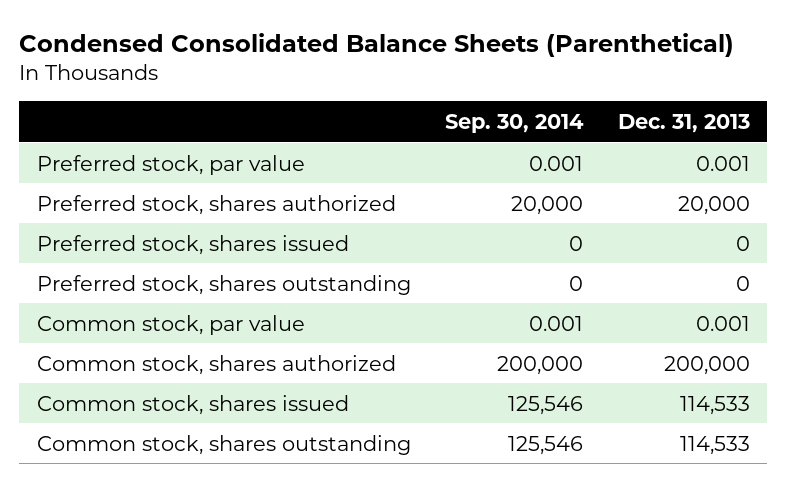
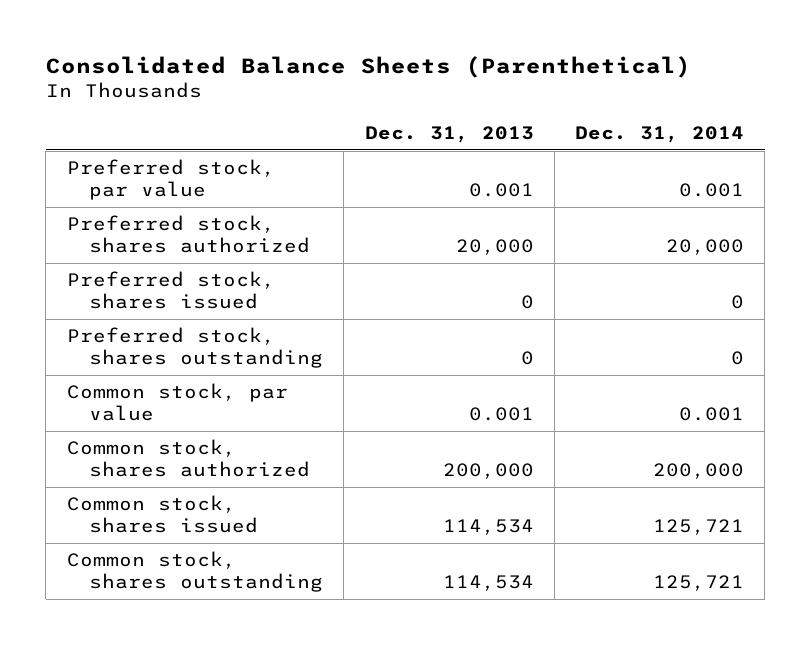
- Condensed Consolidated Balance Sheets (Parenthetical)
+ Consolidated Balance Sheets (Parenthetical)
- | Sep. 30, 2014 | Dec. 31, 2013
+ | Dec. 31, 2013 | Dec. 31, 2014
- Common stock, shares issued | 125,546 | 114,533
- Common stock, shares outstanding | 125,546 | 114,533
+ Common stock, shares issued | 114,534 | 125,721
+ Common stock, shares outstanding | 114,534 | 125,721

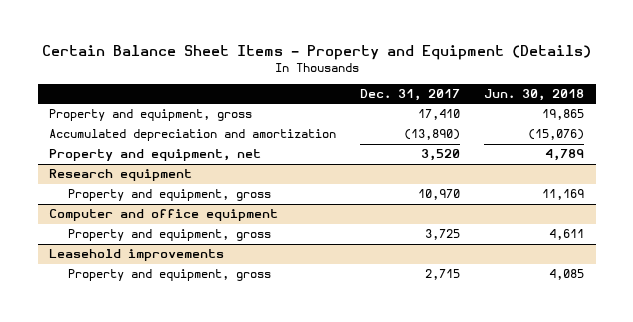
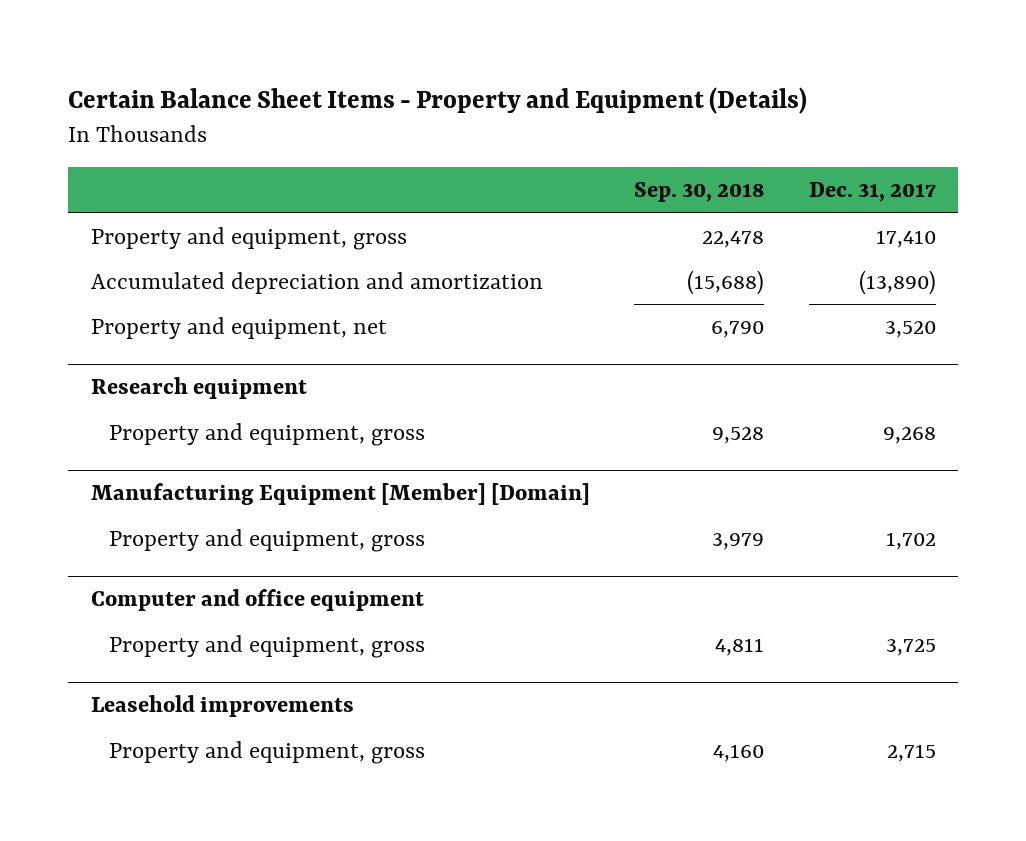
- | Dec. 31, 2017 | Jun. 30, 2018
+ | Sep. 30, 2018 | Dec. 31, 2017
@ Research equipment
- Property and equipment, gross | 10,970 | 11,169
+ Property and equipment, gross | 9,528 | 9,268
+ Manufacturing Equipment [Member] [Domain]
+ Property and equipment, gross | 3,979 | 1,702

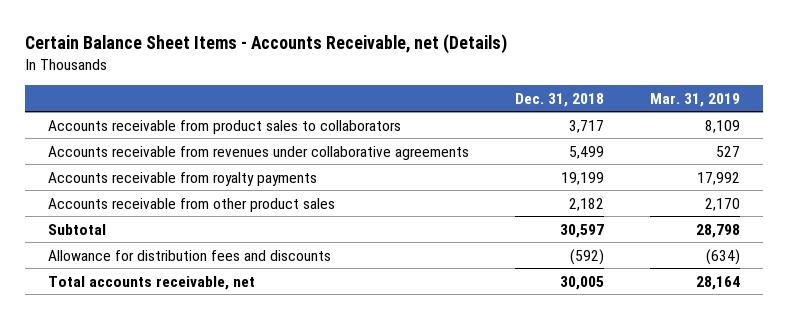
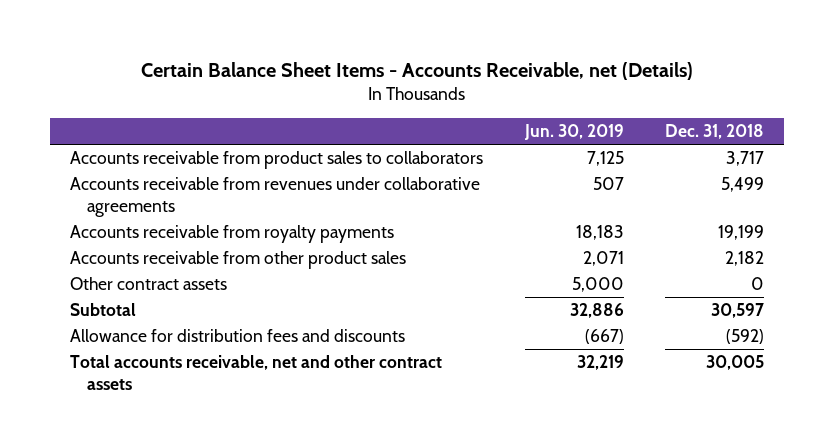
- | Dec. 31, 2018 | Mar. 31, 2019
+ | Jun. 30, 2019 | Dec. 31, 2018
+ Other contract assets | 5,000 | 0
- Total accounts receivable, net | 30,005 | 28,164
+ Total accounts receivable, net and other contract assets | 32,219 | 30,005

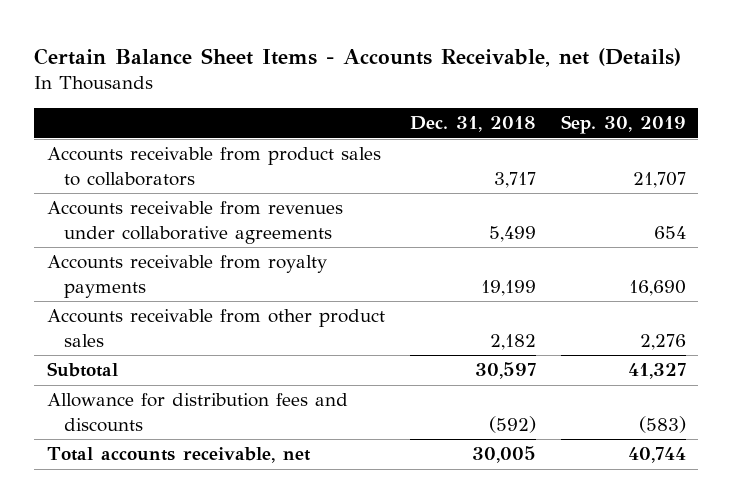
- | Jun. 30, 2019 | Dec. 31, 2018
+ | Dec. 31, 2018 | Sep. 30, 2019
- Other contract assets | 5,000 | 0
- Total accounts receivable, net and other contract assets | 32,219 | 30,005
+ Total accounts receivable, net | 30,005 | 40,744

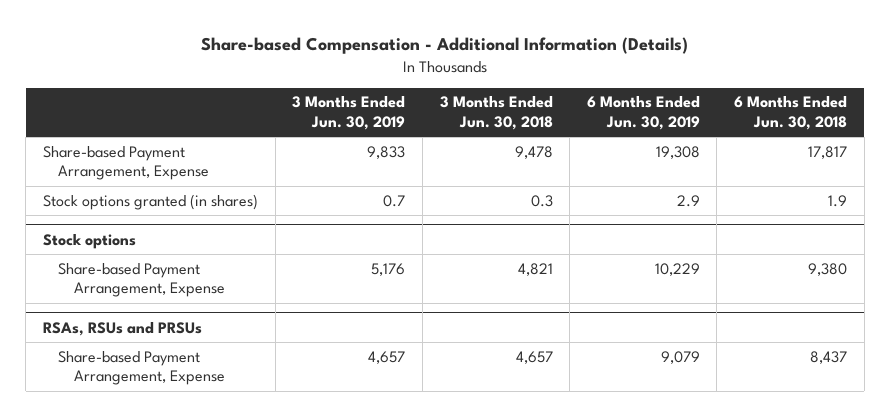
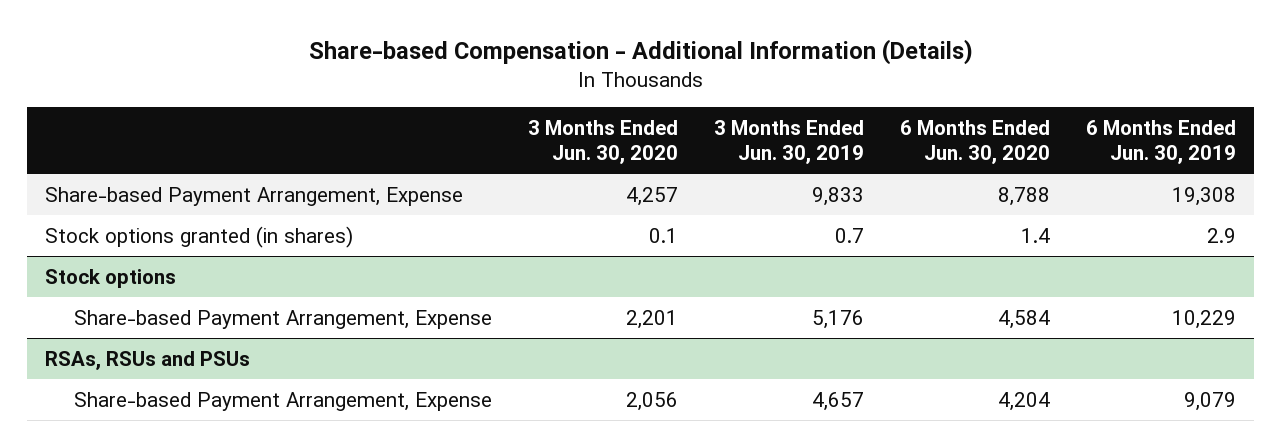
- | 3 Months Ended Jun. 30, 2019 | 3 Months Ended Jun. 30, 2018 | 6 Months Ended Jun. 30, 2019 | 6 Months Ended Jun. 30, 2018
+ | 3 Months Ended Jun. 30, 2020 | 3 Months Ended Jun. 30, 2019 | 6 Months Ended Jun. 30, 2020 | 6 Months Ended Jun. 30, 2019
- RSAs, RSUs and PRSUs
+ RSAs, RSUs and PSUs

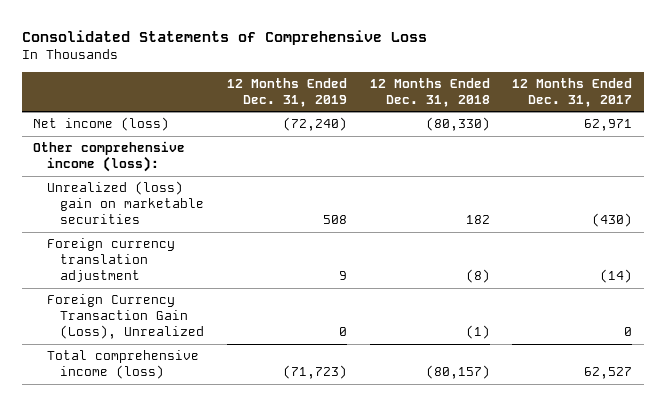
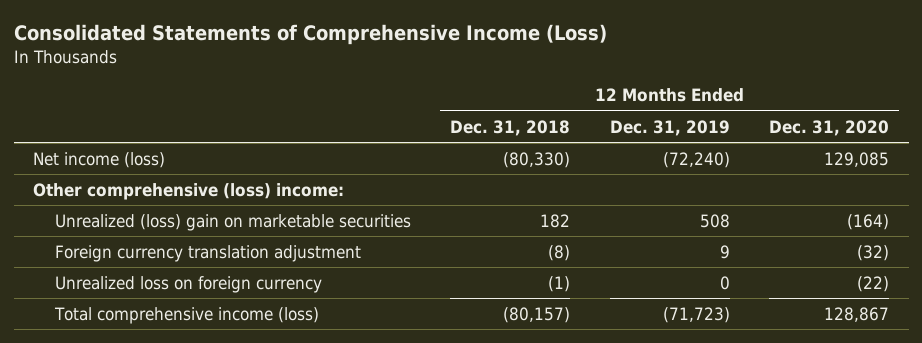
- Consolidated Statements of Comprehensive Loss
+ Consolidated Statements of Comprehensive Income (Loss)
- | 12 Months Ended Dec. 31, 2019 | 12 Months Ended Dec. 31, 2018 | 12 Months Ended Dec. 31, 2017
+ | 12 Months Ended Dec. 31, 2018 | 12 Months Ended Dec. 31, 2019 | 12 Months Ended Dec. 31, 2020
- Other comprehensive income (loss):
+ Other comprehensive (loss) income:
- Foreign Currency Transaction Gain (Loss), Unrealized | 0 | (1) | 0
+ Unrealized loss on foreign currency | (1) | 0 | (22)

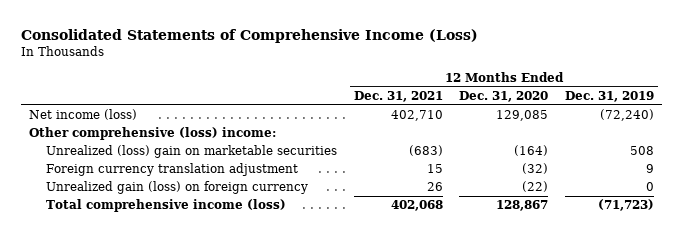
- | 12 Months Ended Dec. 31, 2018 | 12 Months Ended Dec. 31, 2019 | 12 Months Ended Dec. 31, 2020
+ | 12 Months Ended Dec. 31, 2021 | 12 Months Ended Dec. 31, 2020 | 12 Months Ended Dec. 31, 2019
- Unrealized loss on foreign currency | (1) | 0 | (22)
+ Unrealized gain (loss) on foreign currency | 26 | (22) | 0

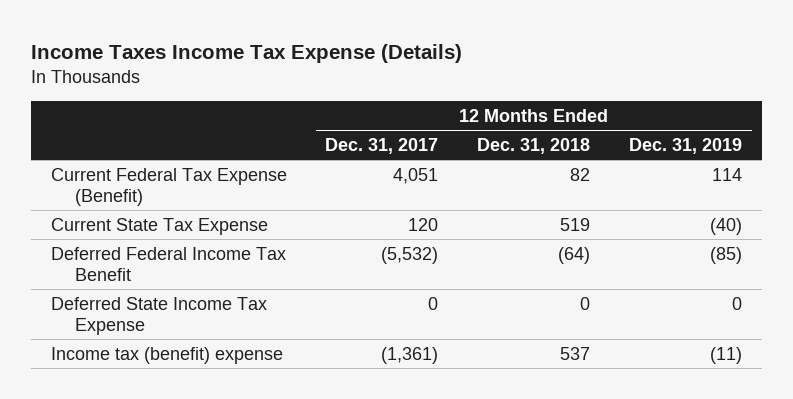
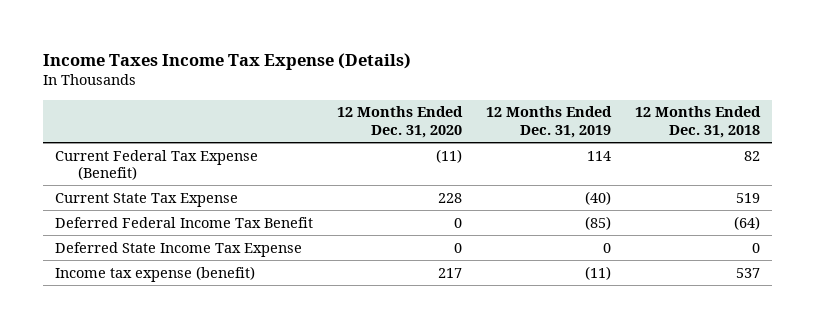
- | 12 Months Ended Dec. 31, 2017 | 12 Months Ended Dec. 31, 2018 | 12 Months Ended Dec. 31, 2019
+ | 12 Months Ended Dec. 31, 2020 | 12 Months Ended Dec. 31, 2019 | 12 Months Ended Dec. 31, 2018
- Income tax (benefit) expense | (1,361) | 537 | (11)
+ Income tax expense (benefit) | 217 | (11) | 537

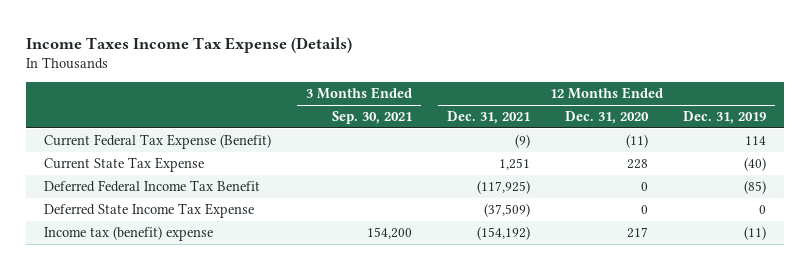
- | 12 Months Ended Dec. 31, 2020 | 12 Months Ended Dec. 31, 2019 | 12 Months Ended Dec. 31, 2018
+ | 3 Months Ended Sep. 30, 2021 | 12 Months Ended Dec. 31, 2021 | 12 Months Ended Dec. 31, 2020 | 12 Months Ended Dec. 31, 2019
- Income tax expense (benefit) | 217 | (11) | 537
+ Income tax (benefit) expense | 154,200 | (154,192) | 217 | (11)

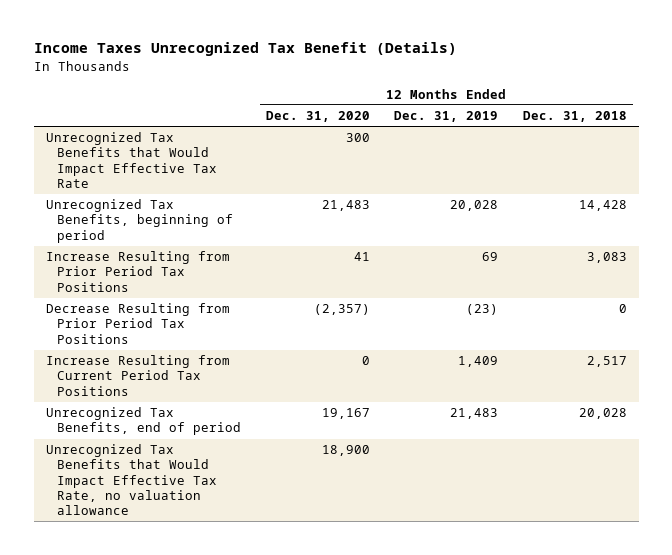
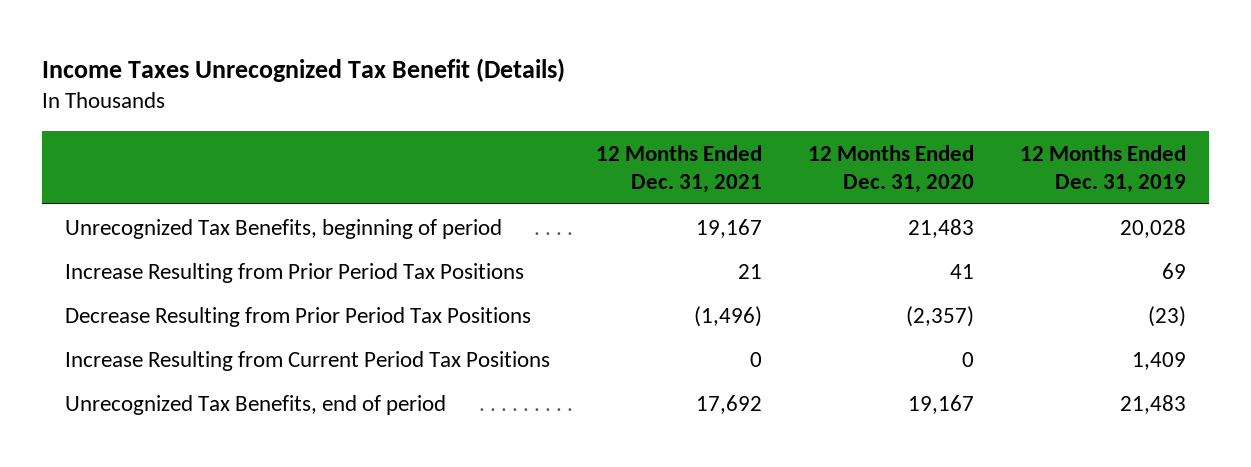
- | 12 Months Ended Dec. 31, 2020 | 12 Months Ended Dec. 31, 2019 | 12 Months Ended Dec. 31, 2018
+ | 12 Months Ended Dec. 31, 2021 | 12 Months Ended Dec. 31, 2020 | 12 Months Ended Dec. 31, 2019
- Unrecognized Tax Benefits that Would Impact Effective Tax Rate | 300 | |
- Unrecognized Tax Benefits that Would Impact Effective Tax Rate, no valuation allowance | 18,900 | |

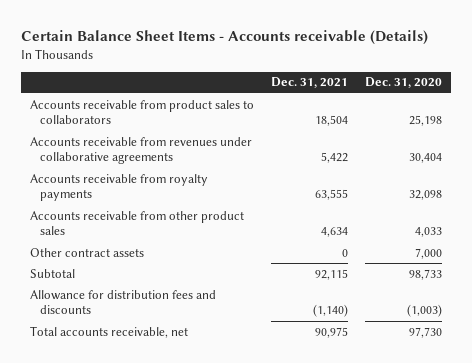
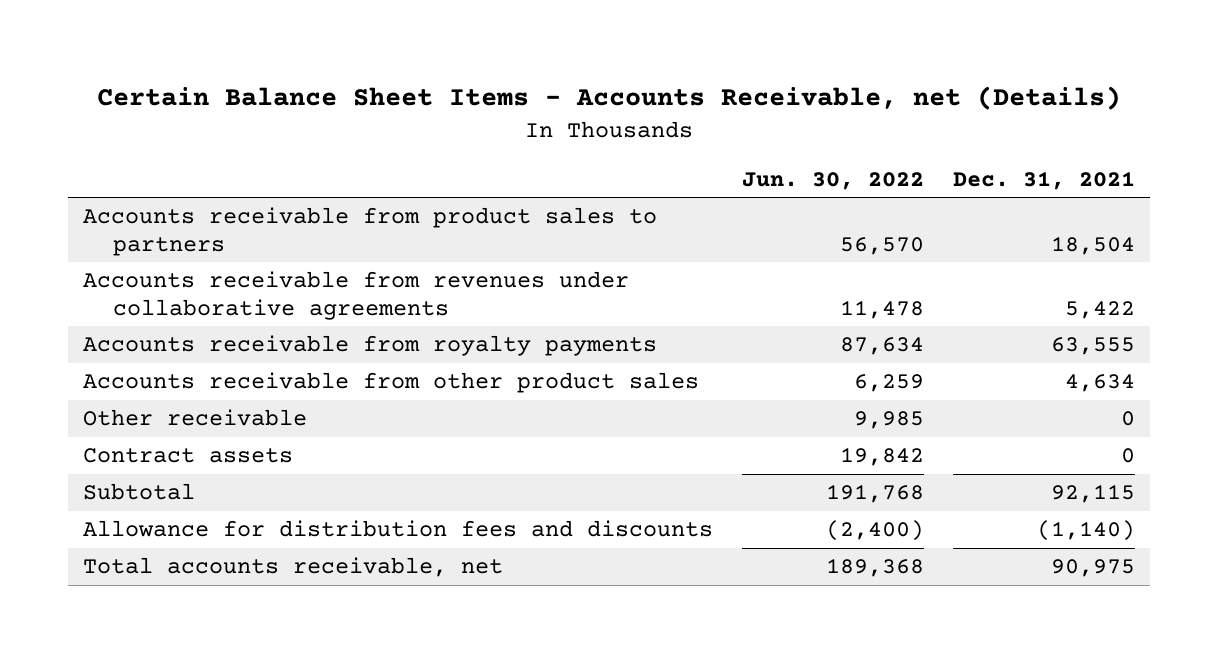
- Certain Balance Sheet Items - Accounts receivable (Details)
+ Certain Balance Sheet Items - Accounts Receivable, net (Details)
- | Dec. 31, 2021 | Dec. 31, 2020
+ | Jun. 30, 2022 | Dec. 31, 2021
- Accounts receivable from product sales to collaborators | 18,504 | 25,198
+ Accounts receivable from product sales to partners | 56,570 | 18,504
- Other contract assets | 0 | 7,000
+ Other receivable | 9,985 | 0
+ Contract assets | 19,842 | 0

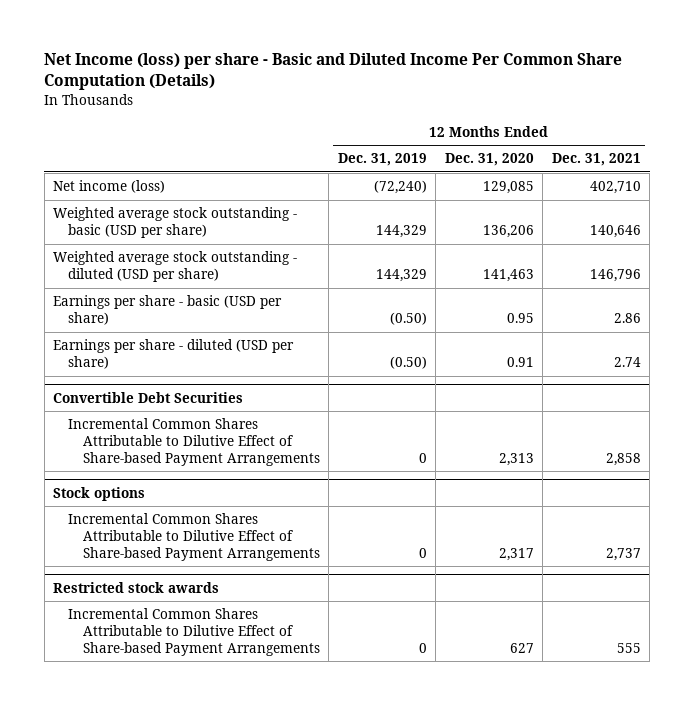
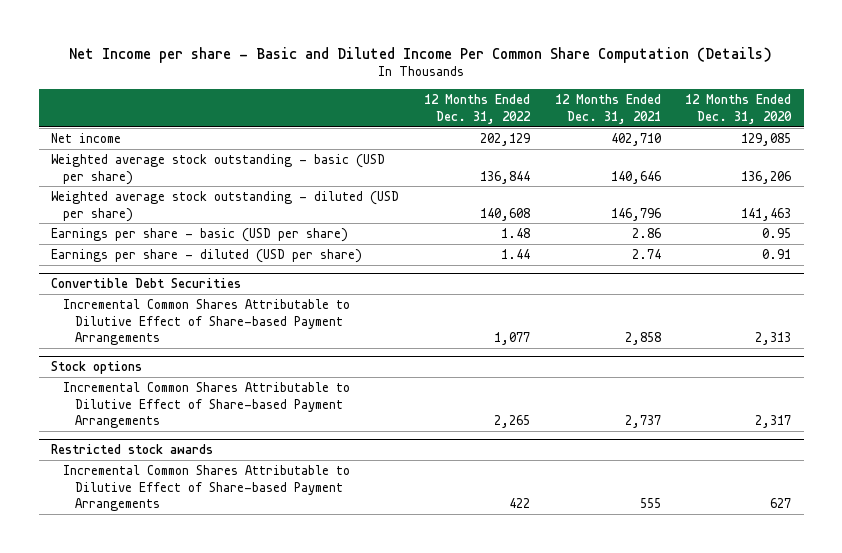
- Net Income (loss) per share - Basic and Diluted Income Per Common Share Computation (Details)
+ Net Income per share - Basic and Diluted Income Per Common Share Computation (Details)
- | 12 Months Ended Dec. 31, 2019 | 12 Months Ended Dec. 31, 2020 | 12 Months Ended Dec. 31, 2021
+ | 12 Months Ended Dec. 31, 2022 | 12 Months Ended Dec. 31, 2021 | 12 Months Ended Dec. 31, 2020
- Net income (loss) | (72,240) | 129,085 | 402,710
+ Net income | 202,129 | 402,710 | 129,085

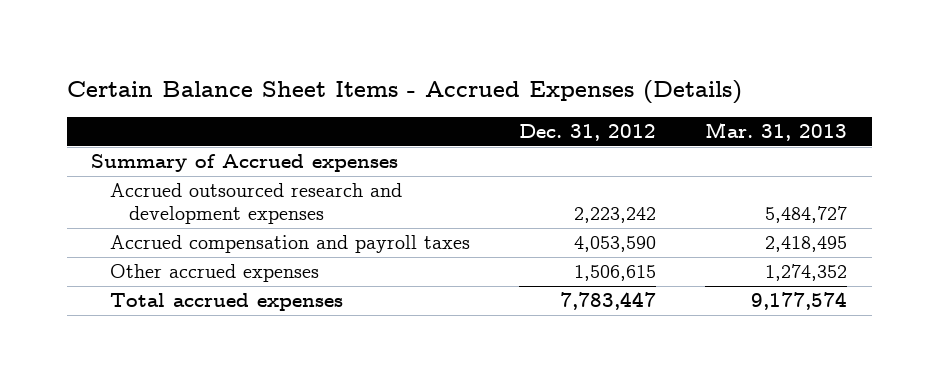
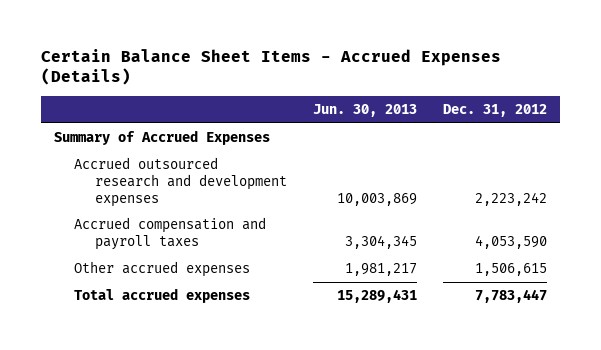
- | Dec. 31, 2012 | Mar. 31, 2013
+ | Jun. 30, 2013 | Dec. 31, 2012
- Summary of Accrued expenses
+ Summary of Accrued Expenses

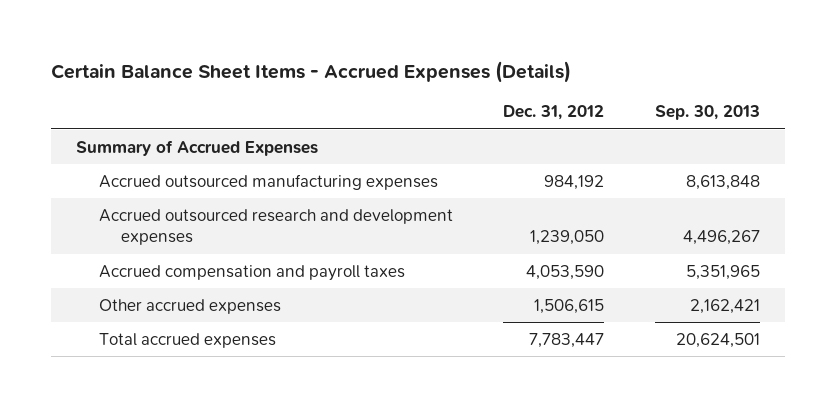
- | Jun. 30, 2013 | Dec. 31, 2012
+ | Dec. 31, 2012 | Sep. 30, 2013
- Accrued outsourced research and development expenses | 10,003,869 | 2,223,242
+ Accrued outsourced manufacturing expenses | 984,192 | 8,613,848
+ Accrued outsourced research and development expenses | 1,239,050 | 4,496,267

